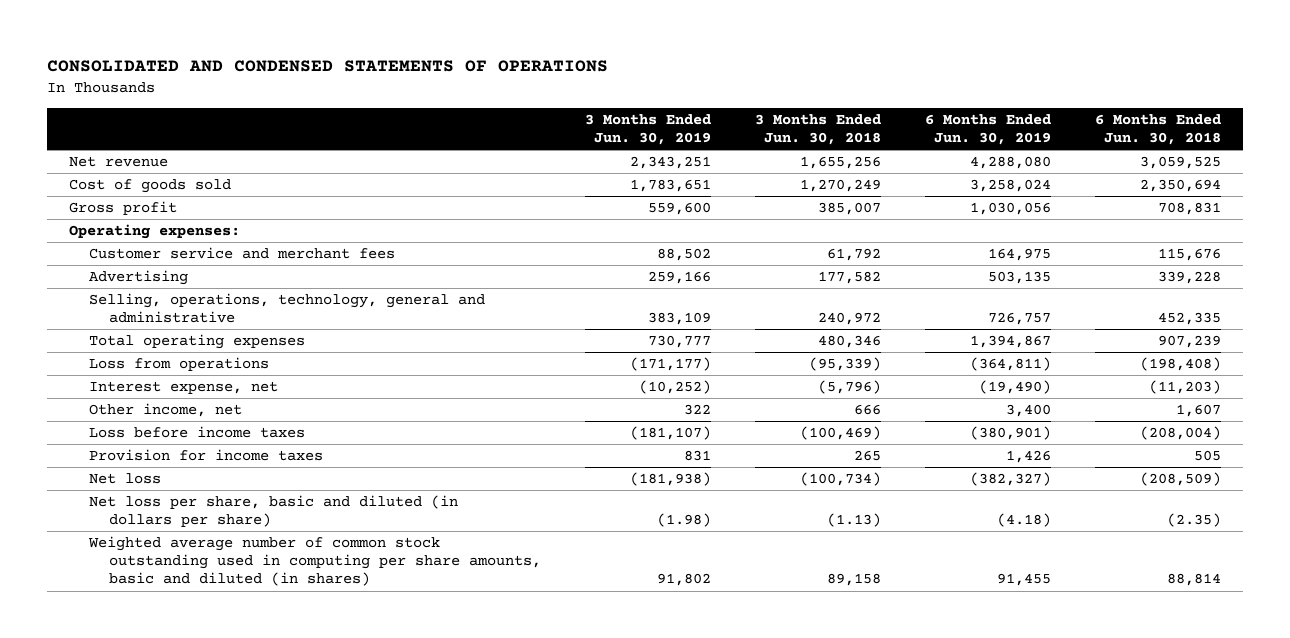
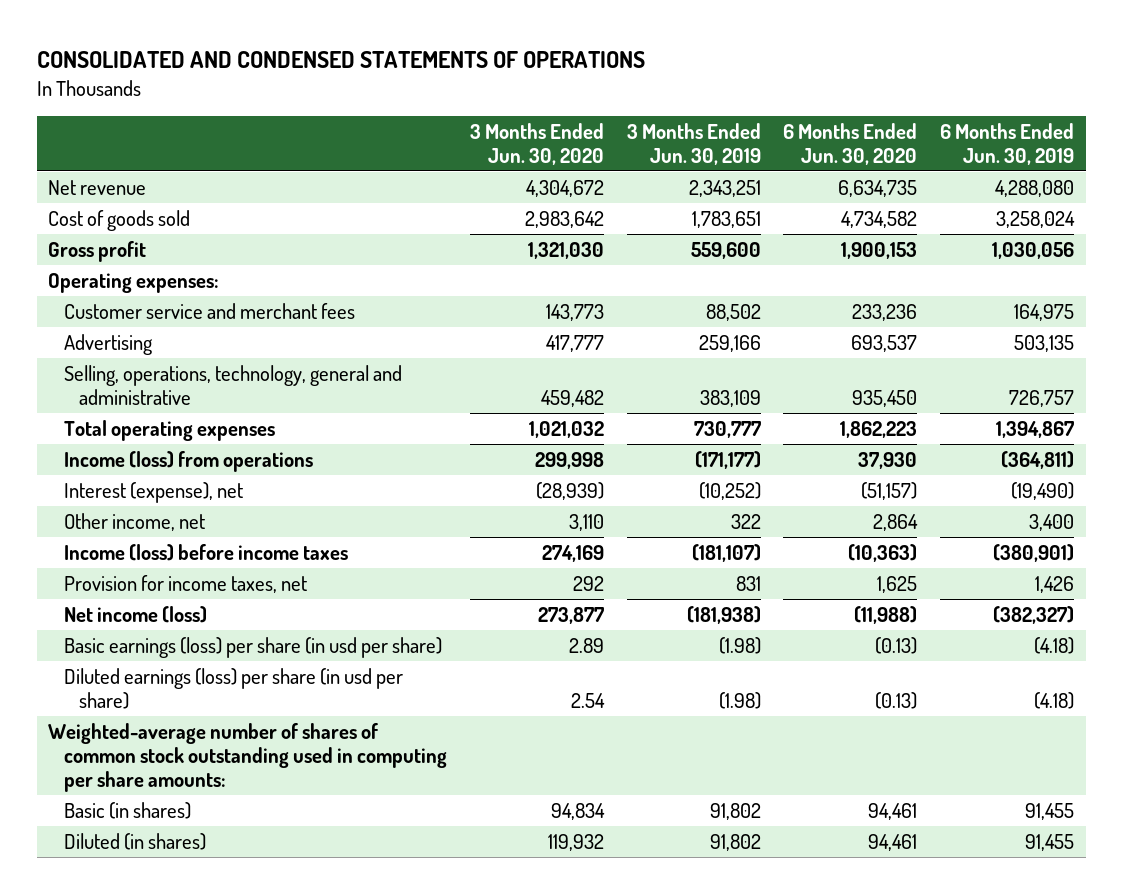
- | 3 Months Ended Jun. 30, 2019 | 3 Months Ended Jun. 30, 2018 | 6 Months Ended Jun. 30, 2019 | 6 Months Ended Jun. 30, 2018
+ | 3 Months Ended Jun. 30, 2020 | 3 Months Ended Jun. 30, 2019 | 6 Months Ended Jun. 30, 2020 | 6 Months Ended Jun. 30, 2019
- Loss from operations | (171,177) | (95,339) | (364,811) | (198,408)
- Interest expense, net | (10,252) | (5,796) | (19,490) | (11,203)
+ Income (loss) from operations | 299,998 | (171,177) | 37,930 | (364,811)
+ Interest (expense), net | (28,939) | (10,252) | (51,157) | (19,490)
- Loss before income taxes | (181,107) | (100,469) | (380,901) | (208,004)
- Provision for income taxes | 831 | 265 | 1,426 | 505
- Net loss | (181,938) | (100,734) | (382,327) | (208,509)
- Net loss per share, basic and diluted (in dollars per share) | (1.98) | (1.13) | (4.18) | (2.35)
- Weighted average number of common stock outstanding used in computing per share amounts, basic and diluted (in shares) | 91,802 | 89,158 | 91,455 | 88,814
+ Income (loss) before income taxes | 274,169 | (181,107) | (10,363) | (380,901)
+ Provision for income taxes, net | 292 | 831 | 1,625 | 1,426
+ Net income (loss) | 273,877 | (181,938) | (11,988) | (382,327)
+ Basic earnings (loss) per share (in usd per share) | 2.89 | (1.98) | (0.13) | (4.18)
+ Diluted earnings (loss) per share (in usd per share) | 2.54 | (1.98) | (0.13) | (4.18)
+ Weighted-average number of shares of common stock outstanding used in computing per share amounts:
+ Basic (in shares) | 94,834 | 91,802 | 94,461 | 91,455
+ Diluted (in shares) | 119,932 | 91,802 | 94,461 | 91,455

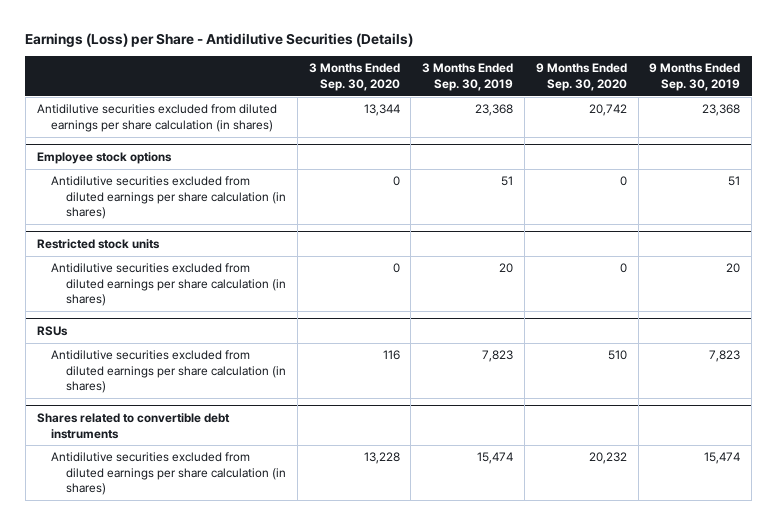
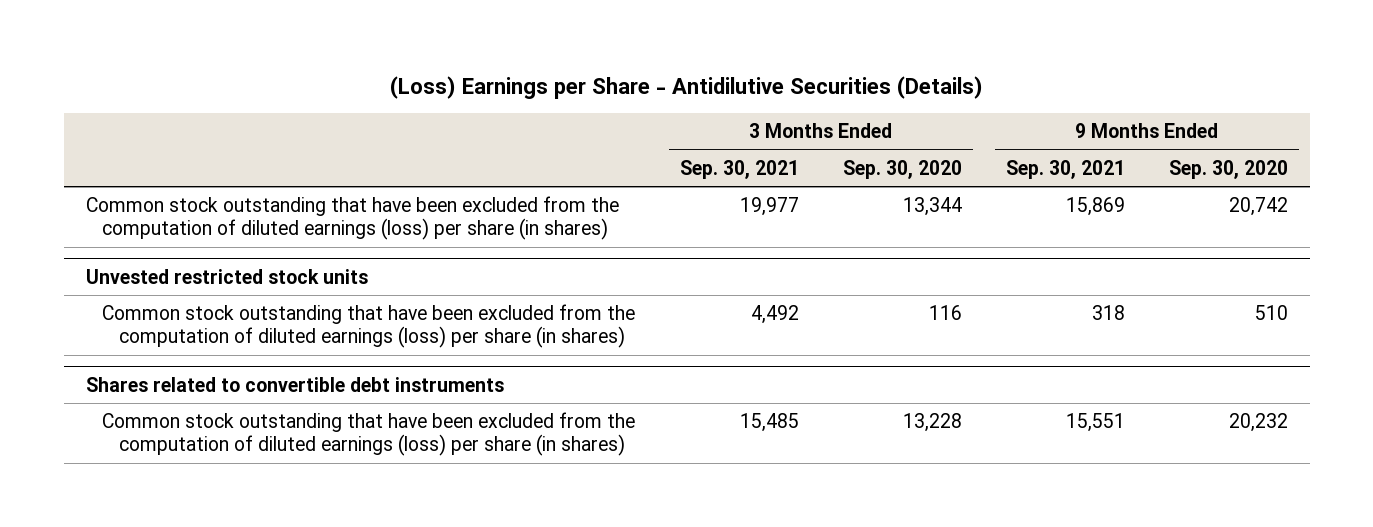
- Earnings (Loss) per Share - Antidilutive Securities (Details)
+ (Loss) Earnings per Share - Antidilutive Securities (Details)
- | 3 Months Ended Sep. 30, 2020 | 3 Months Ended Sep. 30, 2019 | 9 Months Ended Sep. 30, 2020 | 9 Months Ended Sep. 30, 2019
+ | 3 Months Ended Sep. 30, 2021 | 3 Months Ended Sep. 30, 2020 | 9 Months Ended Sep. 30, 2021 | 9 Months Ended Sep. 30, 2020
- Antidilutive securities excluded from diluted earnings per share calculation (in shares) | 13,344 | 23,368 | 20,742 | 23,368
- Employee stock options
- Antidilutive securities excluded from diluted earnings per share calculation (in shares) | 0 | 51 | 0 | 51
- Restricted stock units
- Antidilutive securities excluded from diluted earnings per share calculation (in shares) | 0 | 20 | 0 | 20
- RSUs
- Antidilutive securities excluded from diluted earnings per share calculation (in shares) | 116 | 7,823 | 510 | 7,823
+ Common stock outstanding that have been excluded from the computation of diluted earnings (loss) per share (in shares) | 19,977 | 13,344 | 15,869 | 20,742
+ Unvested restricted stock units
+ Common stock outstanding that have been excluded from the computation of diluted earnings (loss) per share (in shares) | 4,492 | 116 | 318 | 510
@ Shares related to convertible debt instruments
- Antidilutive securities excluded from diluted earnings per share calculation (in shares) | 13,228 | 15,474 | 20,232 | 15,474
+ Common stock outstanding that have been excluded from the computation of diluted earnings (loss) per share (in shares) | 15,485 | 13,228 | 15,551 | 20,232

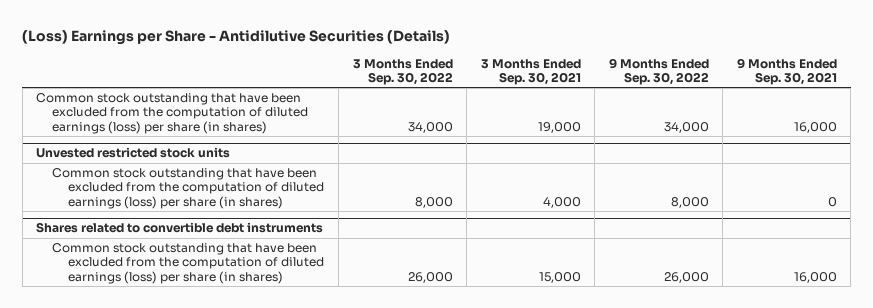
- | 3 Months Ended Sep. 30, 2021 | 3 Months Ended Sep. 30, 2020 | 9 Months Ended Sep. 30, 2021 | 9 Months Ended Sep. 30, 2020
+ | 3 Months Ended Sep. 30, 2022 | 3 Months Ended Sep. 30, 2021 | 9 Months Ended Sep. 30, 2022 | 9 Months Ended Sep. 30, 2021
- Common stock outstanding that have been excluded from the computation of diluted earnings (loss) per share (in shares) | 19,977 | 13,344 | 15,869 | 20,742
+ Common stock outstanding that have been excluded from the computation of diluted earnings (loss) per share (in shares) | 34,000 | 19,000 | 34,000 | 16,000
@ Unvested restricted stock units
- Common stock outstanding that have been excluded from the computation of diluted earnings (loss) per share (in shares) | 4,492 | 116 | 318 | 510
+ Common stock outstanding that have been excluded from the computation of diluted earnings (loss) per share (in shares) | 8,000 | 4,000 | 8,000 | 0
@ Shares related to convertible debt instruments
- Common stock outstanding that have been excluded from the computation of diluted earnings (loss) per share (in shares) | 15,485 | 13,228 | 15,551 | 20,232
+ Common stock outstanding that have been excluded from the computation of diluted earnings (loss) per share (in shares) | 26,000 | 15,000 | 26,000 | 16,000

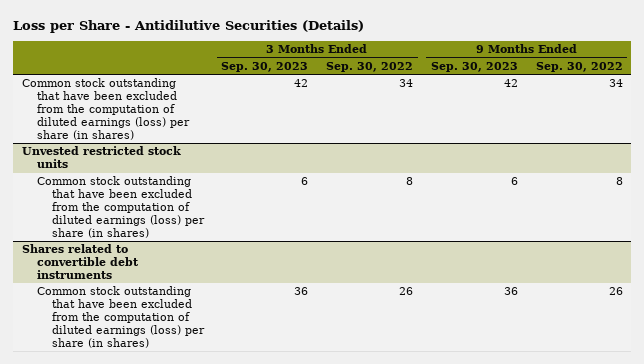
- (Loss) Earnings per Share - Antidilutive Securities (Details)
+ Loss per Share - Antidilutive Securities (Details)
- | 3 Months Ended Sep. 30, 2022 | 3 Months Ended Sep. 30, 2021 | 9 Months Ended Sep. 30, 2022 | 9 Months Ended Sep. 30, 2021
+ | 3 Months Ended Sep. 30, 2023 | 3 Months Ended Sep. 30, 2022 | 9 Months Ended Sep. 30, 2023 | 9 Months Ended Sep. 30, 2022
- Common stock outstanding that have been excluded from the computation of diluted earnings (loss) per share (in shares) | 34,000 | 19,000 | 34,000 | 16,000
+ Common stock outstanding that have been excluded from the computation of diluted earnings (loss) per share (in shares) | 42 | 34 | 42 | 34
@ Unvested restricted stock units
- Common stock outstanding that have been excluded from the computation of diluted earnings (loss) per share (in shares) | 8,000 | 4,000 | 8,000 | 0
+ Common stock outstanding that have been excluded from the computation of diluted earnings (loss) per share (in shares) | 6 | 8 | 6 | 8
@ Shares related to convertible debt instruments
- Common stock outstanding that have been excluded from the computation of diluted earnings (loss) per share (in shares) | 26,000 | 15,000 | 26,000 | 16,000
+ Common stock outstanding that have been excluded from the computation of diluted earnings (loss) per share (in shares) | 36 | 26 | 36 | 26

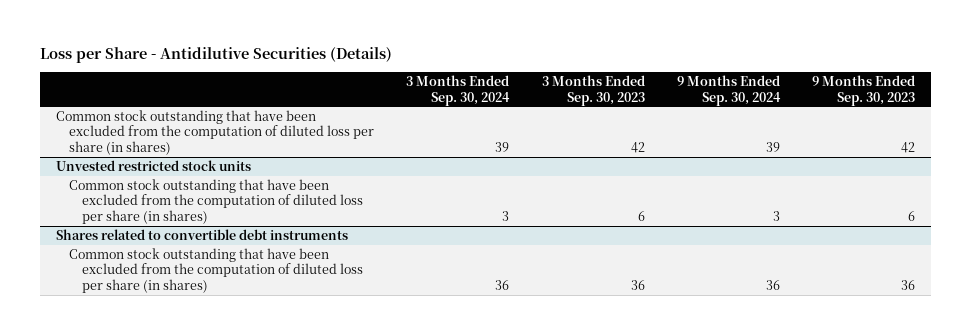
- | 3 Months Ended Sep. 30, 2023 | 3 Months Ended Sep. 30, 2022 | 9 Months Ended Sep. 30, 2023 | 9 Months Ended Sep. 30, 2022
+ | 3 Months Ended Sep. 30, 2024 | 3 Months Ended Sep. 30, 2023 | 9 Months Ended Sep. 30, 2024 | 9 Months Ended Sep. 30, 2023
- Common stock outstanding that have been excluded from the computation of diluted earnings (loss) per share (in shares) | 42 | 34 | 42 | 34
+ Common stock outstanding that have been excluded from the computation of diluted loss per share (in shares) | 39 | 42 | 39 | 42
@ Unvested restricted stock units
- Common stock outstanding that have been excluded from the computation of diluted earnings (loss) per share (in shares) | 6 | 8 | 6 | 8
+ Common stock outstanding that have been excluded from the computation of diluted loss per share (in shares) | 3 | 6 | 3 | 6
@ Shares related to convertible debt instruments
- Common stock outstanding that have been excluded from the computation of diluted earnings (loss) per share (in shares) | 36 | 26 | 36 | 26
+ Common stock outstanding that have been excluded from the computation of diluted loss per share (in shares) | 36 | 36 | 36 | 36

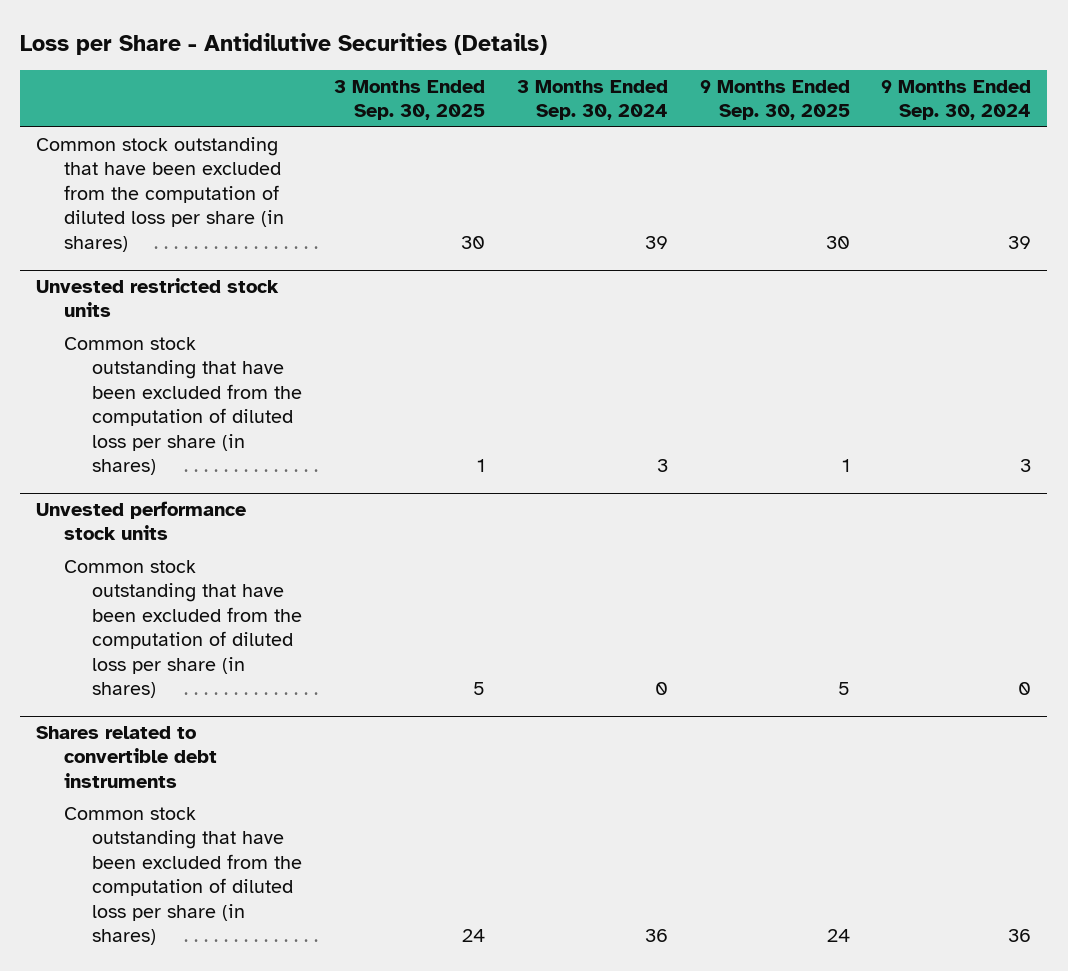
- | 3 Months Ended Sep. 30, 2024 | 3 Months Ended Sep. 30, 2023 | 9 Months Ended Sep. 30, 2024 | 9 Months Ended Sep. 30, 2023
+ | 3 Months Ended Sep. 30, 2025 | 3 Months Ended Sep. 30, 2024 | 9 Months Ended Sep. 30, 2025 | 9 Months Ended Sep. 30, 2024
+ Unvested performance stock units
+ Common stock outstanding that have been excluded from the computation of diluted loss per share (in shares) | 5 | 0 | 5 | 0

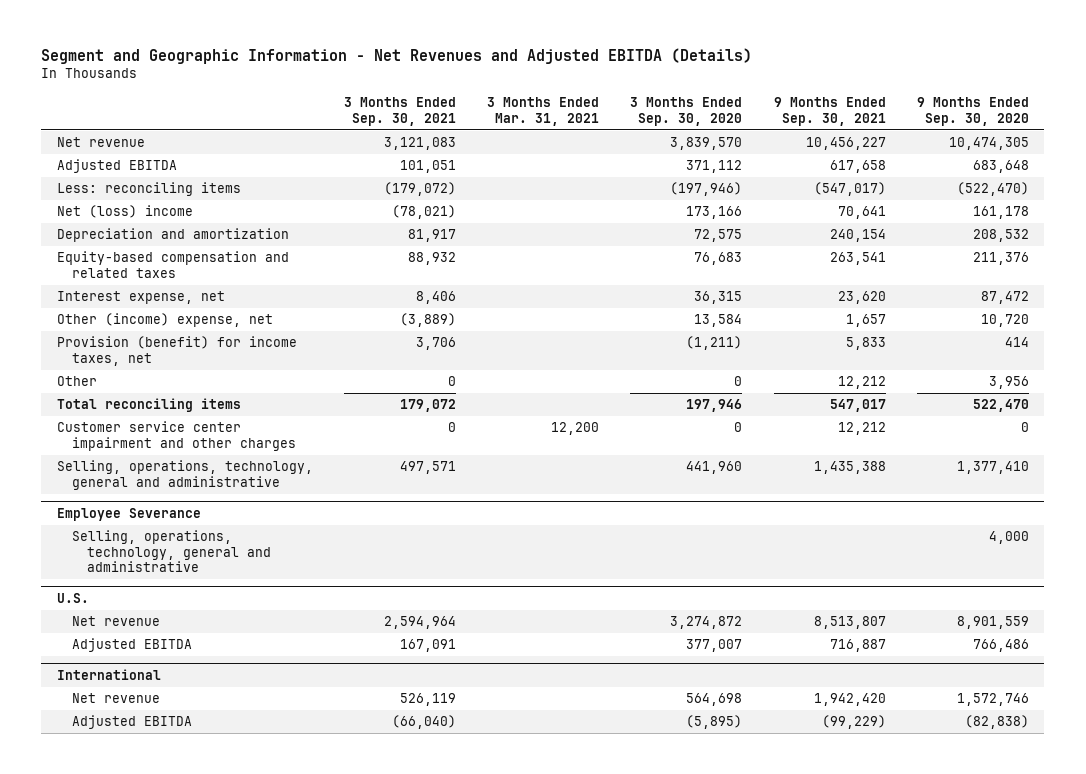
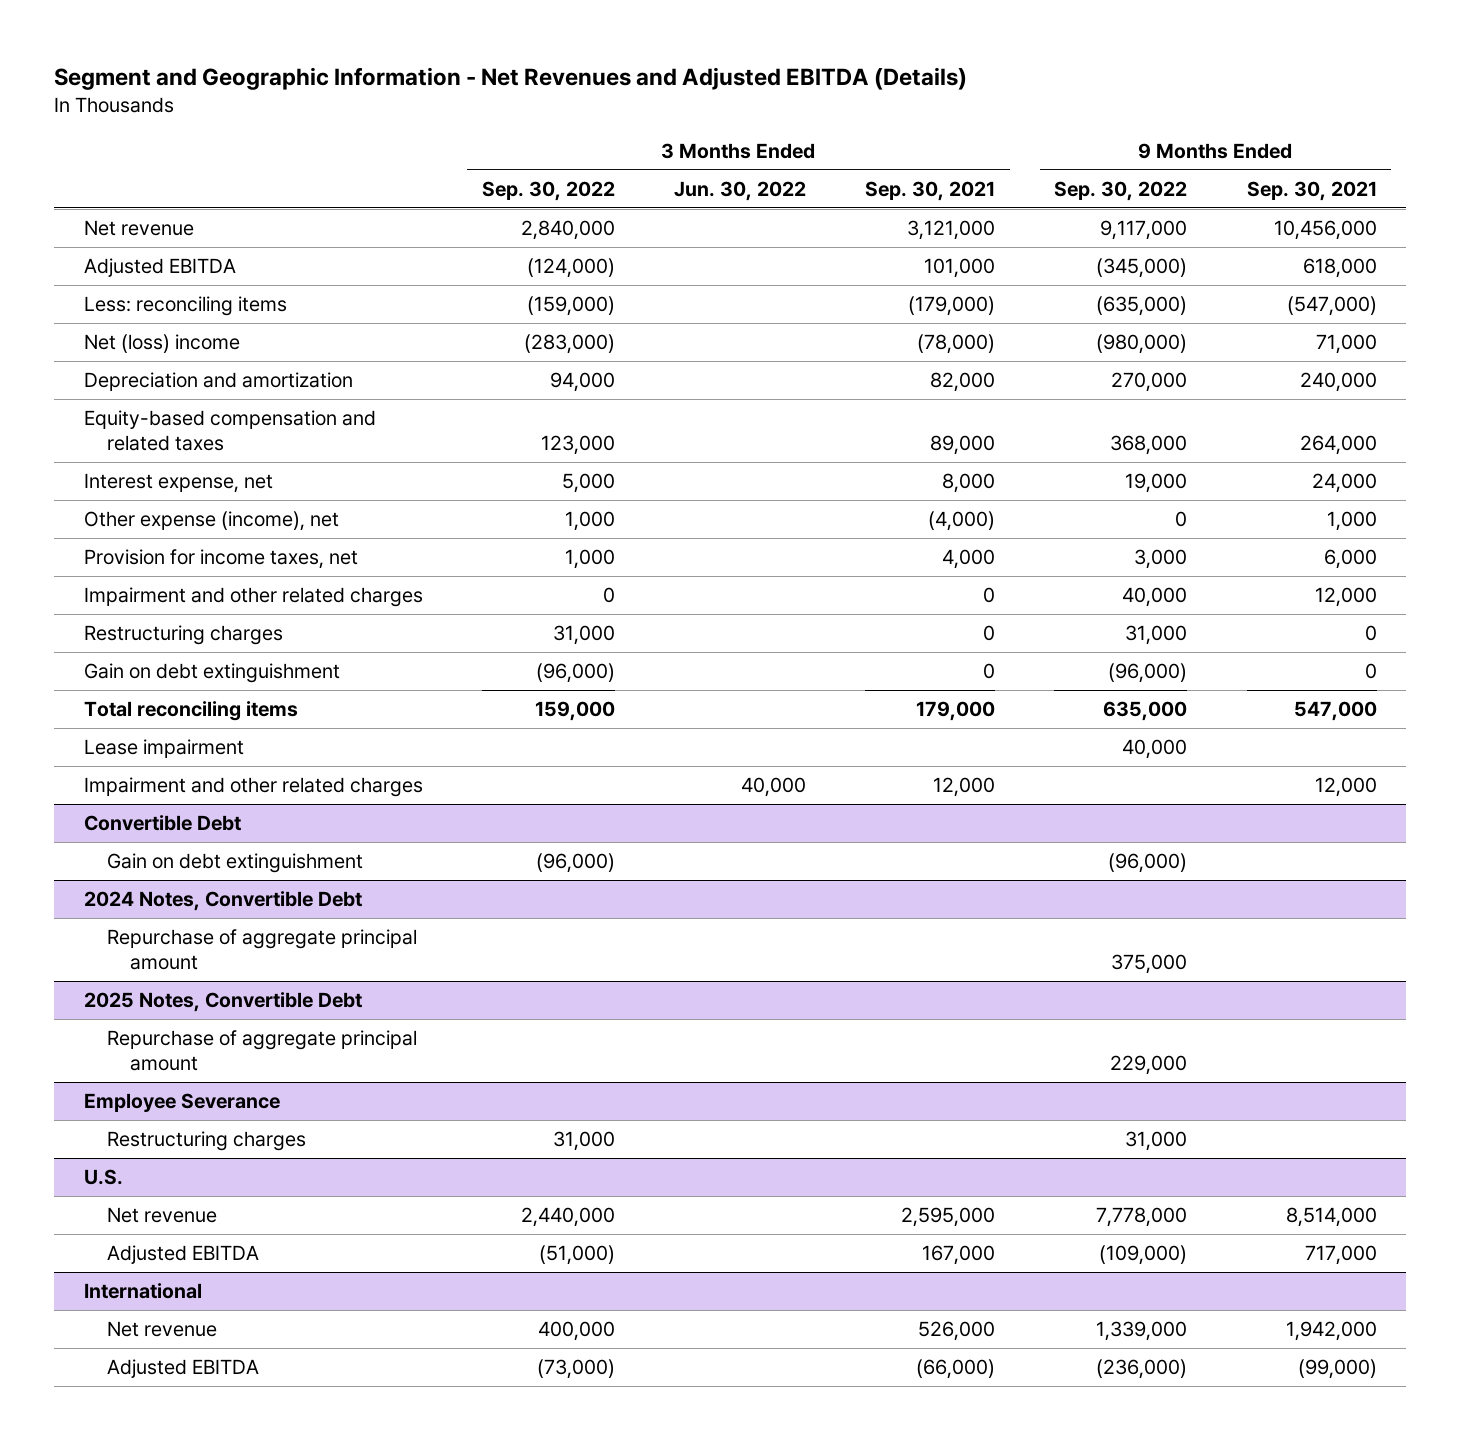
- | 3 Months Ended Sep. 30, 2021 | 3 Months Ended Mar. 31, 2021 | 3 Months Ended Sep. 30, 2020 | 9 Months Ended Sep. 30, 2021 | 9 Months Ended Sep. 30, 2020
+ | 3 Months Ended Sep. 30, 2022 | 3 Months Ended Jun. 30, 2022 | 3 Months Ended Sep. 30, 2021 | 9 Months Ended Sep. 30, 2022 | 9 Months Ended Sep. 30, 2021
- Net revenue | 3,121,083 | | 3,839,570 | 10,456,227 | 10,474,305
- Adjusted EBITDA | 101,051 | | 371,112 | 617,658 | 683,648
- Less: reconciling items | (179,072) | | (197,946) | (547,017) | (522,470)
- Net (loss) income | (78,021) | | 173,166 | 70,641 | 161,178
- Depreciation and amortization | 81,917 | | 72,575 | 240,154 | 208,532
- Equity-based compensation and related taxes | 88,932 | | 76,683 | 263,541 | 211,376
- Interest expense, net | 8,406 | | 36,315 | 23,620 | 87,472
- Other (income) expense, net | (3,889) | | 13,584 | 1,657 | 10,720
- Provision (benefit) for income taxes, net | 3,706 | | (1,211) | 5,833 | 414
- Other | 0 | | 0 | 12,212 | 3,956
- Total reconciling items | 179,072 | | 197,946 | 547,017 | 522,470
- Customer service center impairment and other charges | 0 | 12,200 | 0 | 12,212 | 0
- Selling, operations, technology, general and administrative | 497,571 | | 441,960 | 1,435,388 | 1,377,410
+ Net revenue | 2,840,000 | | 3,121,000 | 9,117,000 | 10,456,000
+ Adjusted EBITDA | (124,000) | | 101,000 | (345,000) | 618,000
+ Less: reconciling items | (159,000) | | (179,000) | (635,000) | (547,000)
+ Net (loss) income | (283,000) | | (78,000) | (980,000) | 71,000
+ Depreciation and amortization | 94,000 | | 82,000 | 270,000 | 240,000
+ Equity-based compensation and related taxes | 123,000 | | 89,000 | 368,000 | 264,000
+ Interest expense, net | 5,000 | | 8,000 | 19,000 | 24,000
+ Other expense (income), net | 1,000 | | (4,000) | 0 | 1,000
+ Provision for income taxes, net | 1,000 | | 4,000 | 3,000 | 6,000
+ Impairment and other related charges | 0 | | 0 | 40,000 | 12,000
+ Restructuring charges | 31,000 | | 0 | 31,000 | 0
+ Gain on debt extinguishment | (96,000) | | 0 | (96,000) | 0
+ Total reconciling items | 159,000 | | 179,000 | 635,000 | 547,000
+ Lease impairment | | | | 40,000 |
+ Impairment and other related charges | | 40,000 | 12,000 | | 12,000
+ Convertible Debt
+ Gain on debt extinguishment | (96,000) | | | (96,000) |
+ 2024 Notes, Convertible Debt
+ Repurchase of aggregate principal amount | | | | 375,000 |
+ 2025 Notes, Convertible Debt
+ Repurchase of aggregate principal amount | | | | 229,000 |
@ Employee Severance
- Selling, operations, technology, general and administrative | | | | | 4,000
+ Restructuring charges | 31,000 | | | 31,000 |
@ U.S.
- Net revenue | 2,594,964 | | 3,274,872 | 8,513,807 | 8,901,559
- Adjusted EBITDA | 167,091 | | 377,007 | 716,887 | 766,486
+ Net revenue | 2,440,000 | | 2,595,000 | 7,778,000 | 8,514,000
+ Adjusted EBITDA | (51,000) | | 167,000 | (109,000) | 717,000
@ International
- Net revenue | 526,119 | | 564,698 | 1,942,420 | 1,572,746
- Adjusted EBITDA | (66,040) | | (5,895) | (99,229) | (82,838)
+ Net revenue | 400,000 | | 526,000 | 1,339,000 | 1,942,000
+ Adjusted EBITDA | (73,000) | | (66,000) | (236,000) | (99,000)

